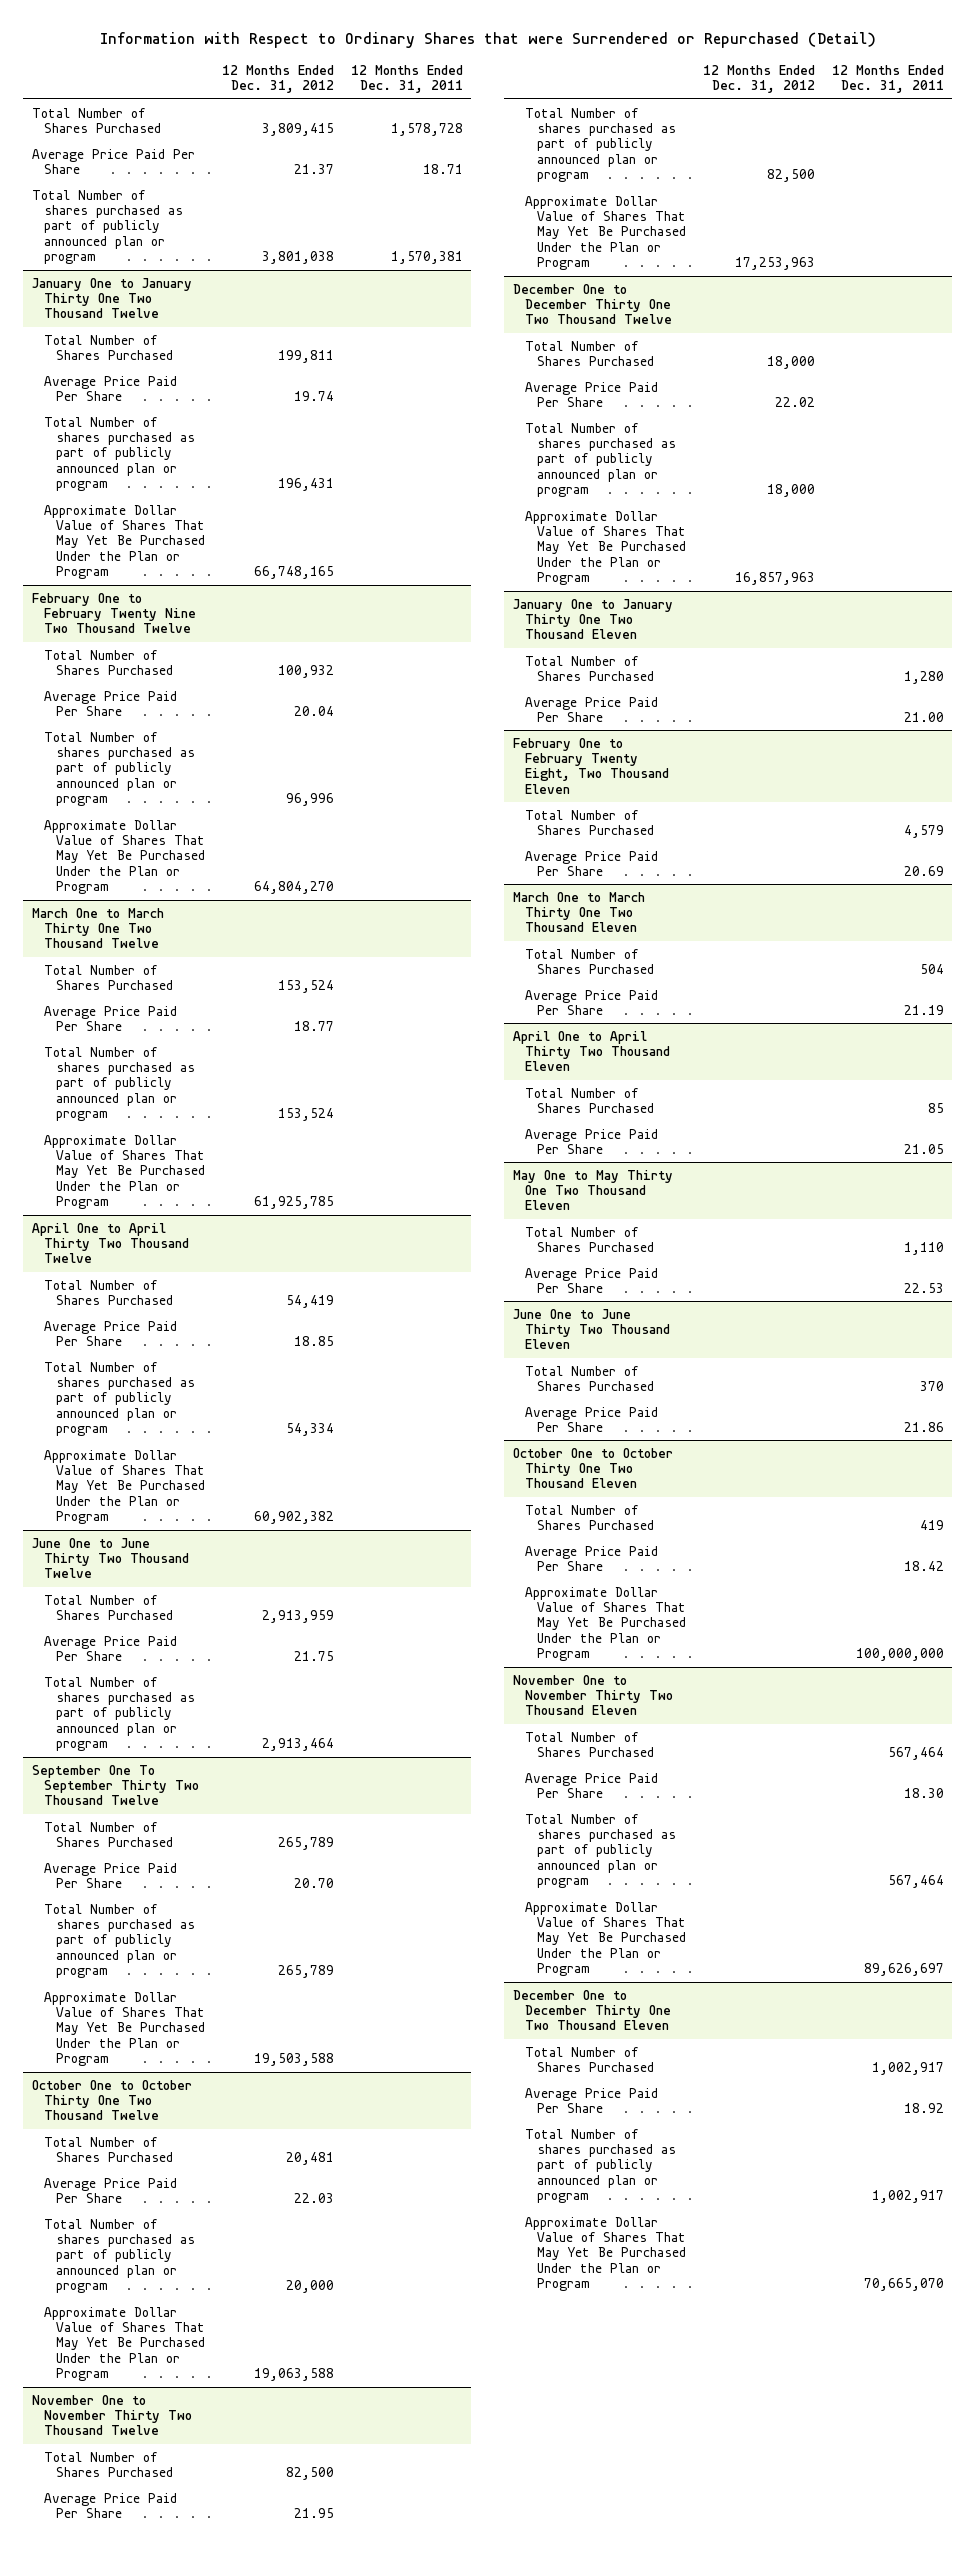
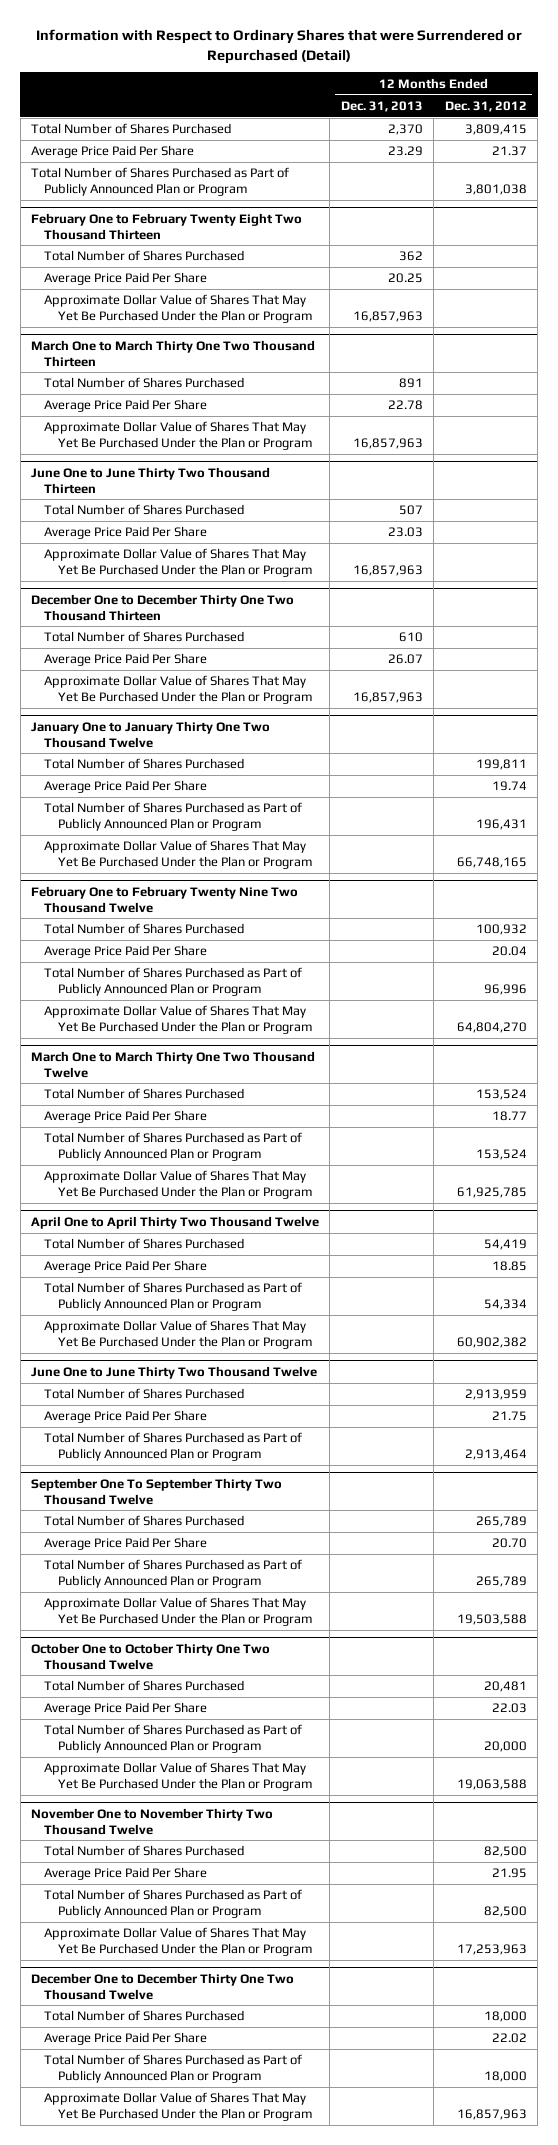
- | 12 Months Ended Dec. 31, 2012 | 12 Months Ended Dec. 31, 2011
+ | 12 Months Ended Dec. 31, 2013 | 12 Months Ended Dec. 31, 2012
- Total Number of shares purchased as part of publicly announced plan or program | 3,801,038 | 1,570,381
+ Total Number of Shares Purchased as Part of Publicly Announced Plan or Program | | 3,801,038
+ February One to February Twenty Eight Two Thousand Thirteen
+ Total Number of Shares Purchased | 362 |
+ Average Price Paid Per Share | 20.25 |
+ Approximate Dollar Value of Shares That May Yet Be Purchased Under the Plan or Program | 16,857,963 |
+ March One to March Thirty One Two Thousand Thirteen
+ Total Number of Shares Purchased | 891 |
+ Average Price Paid Per Share | 22.78 |
+ Approximate Dollar Value of Shares That May Yet Be Purchased Under the Plan or Program | 16,857,963 |
+ June One to June Thirty Two Thousand Thirteen
+ Total Number of Shares Purchased | 507 |
+ Average Price Paid Per Share | 23.03 |
+ Approximate Dollar Value of Shares That May Yet Be Purchased Under the Plan or Program | 16,857,963 |
+ December One to December Thirty One Two Thousand Thirteen
+ Total Number of Shares Purchased | 610 |
+ Average Price Paid Per Share | 26.07 |
+ Approximate Dollar Value of Shares That May Yet Be Purchased Under the Plan or Program | 16,857,963 |
@ January One to January Thirty One Two Thousand Twelve
- Total Number of shares purchased as part of publicly announced plan or program | 196,431 |
+ Total Number of Shares Purchased as Part of Publicly Announced Plan or Program | | 196,431
@ February One to February Twenty Nine Two Thousand Twelve
- Total Number of shares purchased as part of publicly announced plan or program | 96,996 |
+ Total Number of Shares Purchased as Part of Publicly Announced Plan or Program | | 96,996
@ March One to March Thirty One Two Thousand Twelve
- Total Number of shares purchased as part of publicly announced plan or program | 153,524 |
+ Total Number of Shares Purchased as Part of Publicly Announced Plan or Program | | 153,524
@ April One to April Thirty Two Thousand Twelve
- Total Number of shares purchased as part of publicly announced plan or program | 54,334 |
+ Total Number of Shares Purchased as Part of Publicly Announced Plan or Program | | 54,334
@ June One to June Thirty Two Thousand Twelve
- Total Number of shares purchased as part of publicly announced plan or program | 2,913,464 |
+ Total Number of Shares Purchased as Part of Publicly Announced Plan or Program | | 2,913,464
@ September One To September Thirty Two Thousand Twelve
- Total Number of shares purchased as part of publicly announced plan or program | 265,789 |
+ Total Number of Shares Purchased as Part of Publicly Announced Plan or Program | | 265,789
@ October One to October Thirty One Two Thousand Twelve
- Total Number of shares purchased as part of publicly announced plan or program | 20,000 |
+ Total Number of Shares Purchased as Part of Publicly Announced Plan or Program | | 20,000
@ November One to November Thirty Two Thousand Twelve
- Total Number of shares purchased as part of publicly announced plan or program | 82,500 |
+ Total Number of Shares Purchased as Part of Publicly Announced Plan or Program | | 82,500
@ December One to December Thirty One Two Thousand Twelve
- Total Number of shares purchased as part of publicly announced plan or program | 18,000 |
+ Total Number of Shares Purchased as Part of Publicly Announced Plan or Program | | 18,000
- January One to January Thirty One Two Thousand Eleven
- Total Number of Shares Purchased | | 1,280
- Average Price Paid Per Share | | 21.00
- February One to February Twenty Eight, Two Thousand Eleven
- Total Number of Shares Purchased | | 4,579
- Average Price Paid Per Share | | 20.69
- March One to March Thirty One Two Thousand Eleven
- Total Number of Shares Purchased | | 504
- Average Price Paid Per Share | | 21.19
- April One to April Thirty Two Thousand Eleven
- Total Number of Shares Purchased | | 85
- Average Price Paid Per Share | | 21.05
- May One to May Thirty One Two Thousand Eleven
- Total Number of Shares Purchased | | 1,110
- Average Price Paid Per Share | | 22.53
- June One to June Thirty Two Thousand Eleven
- Total Number of Shares Purchased | | 370
- Average Price Paid Per Share | | 21.86
- October One to October Thirty One Two Thousand Eleven
- Total Number of Shares Purchased | | 419
- Average Price Paid Per Share | | 18.42
- Approximate Dollar Value of Shares That May Yet Be Purchased Under the Plan or Program | | 100,000,000
- November One to November Thirty Two Thousand Eleven
- Total Number of Shares Purchased | | 567,464
- Average Price Paid Per Share | | 18.30
- Total Number of shares purchased as part of publicly announced plan or program | | 567,464
- Approximate Dollar Value of Shares That May Yet Be Purchased Under the Plan or Program | | 89,626,697
- December One to December Thirty One Two Thousand Eleven
- Total Number of Shares Purchased | | 1,002,917
- Average Price Paid Per Share | | 18.92
- Total Number of shares purchased as part of publicly announced plan or program | | 1,002,917
- Approximate Dollar Value of Shares That May Yet Be Purchased Under the Plan or Program | | 70,665,070

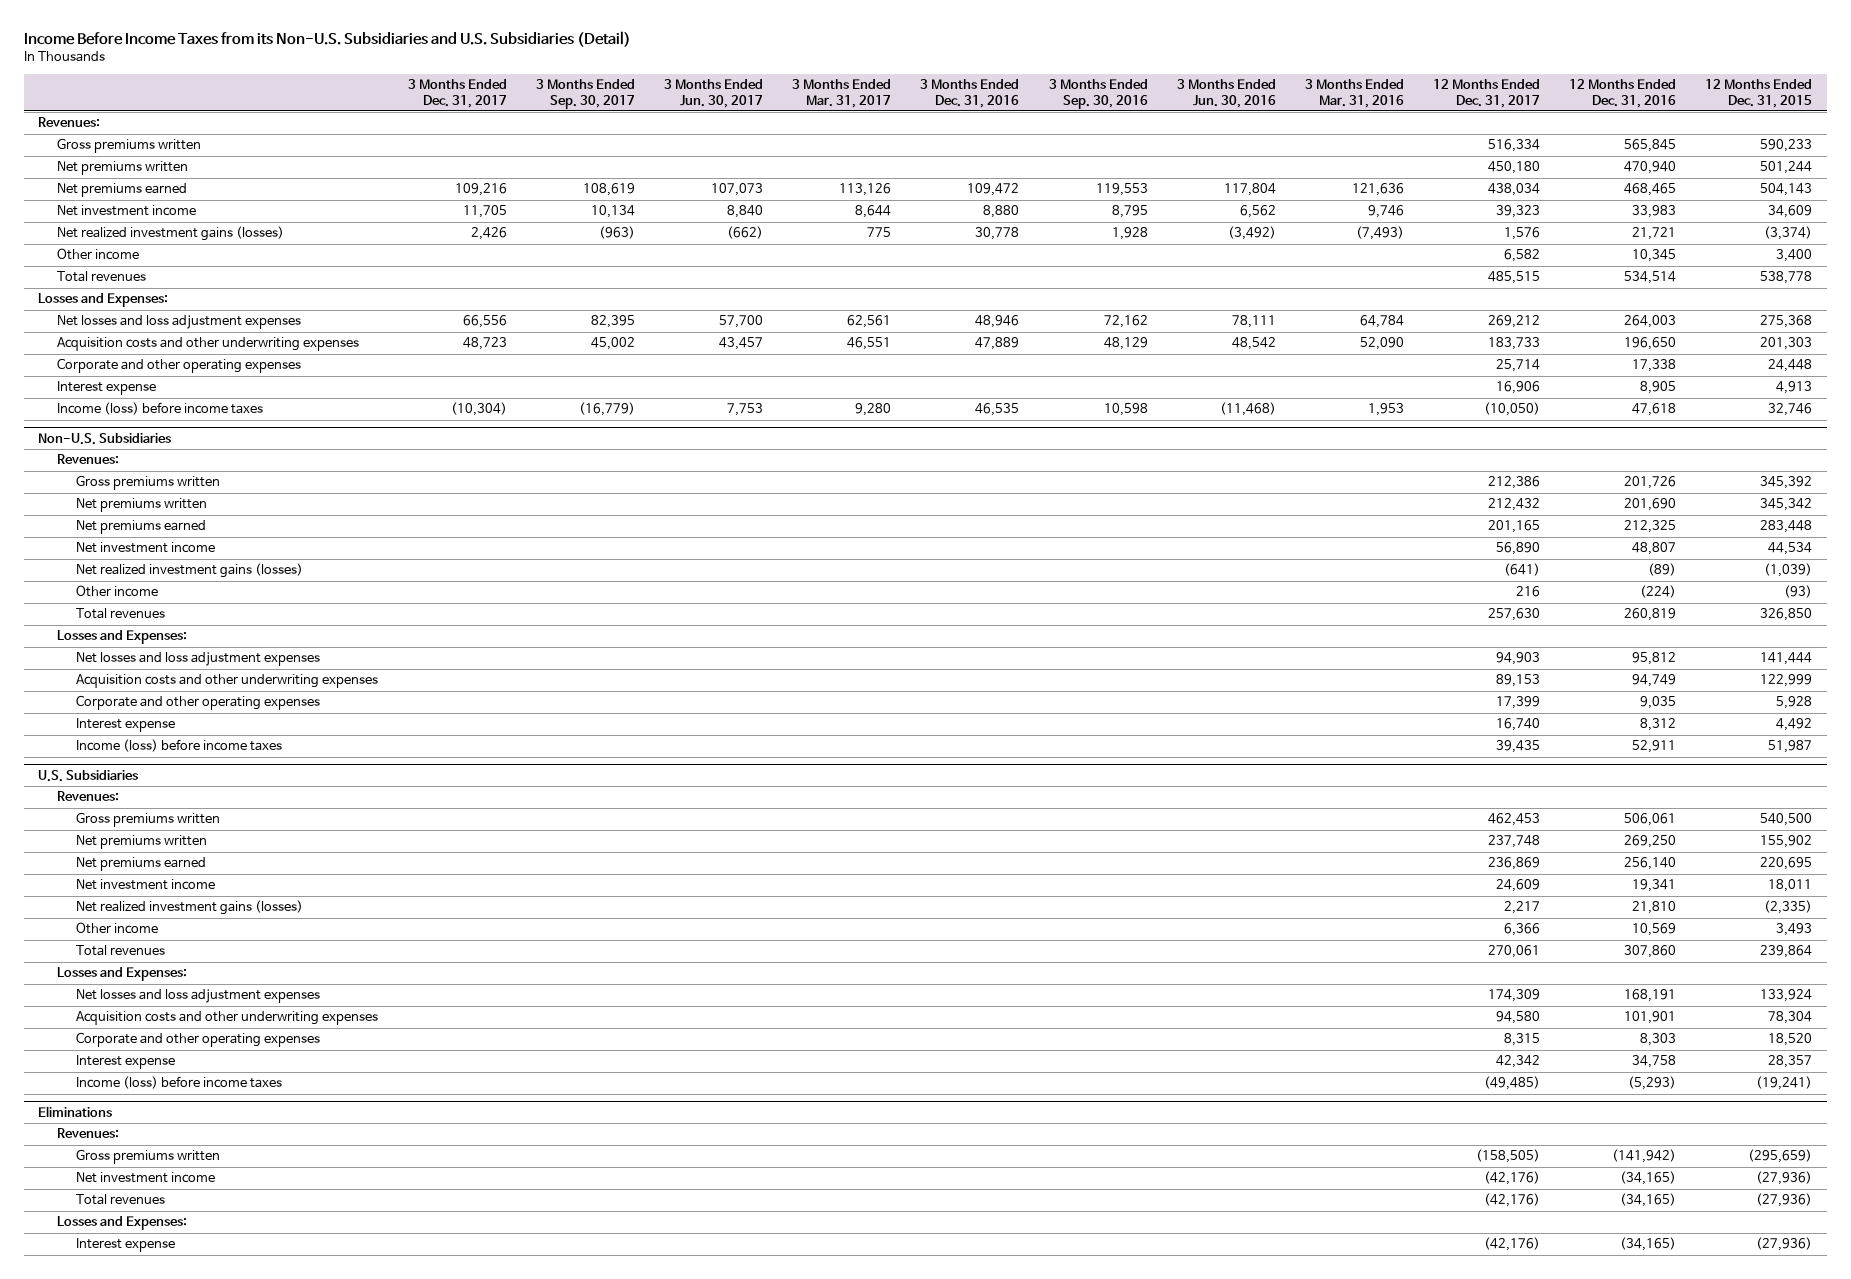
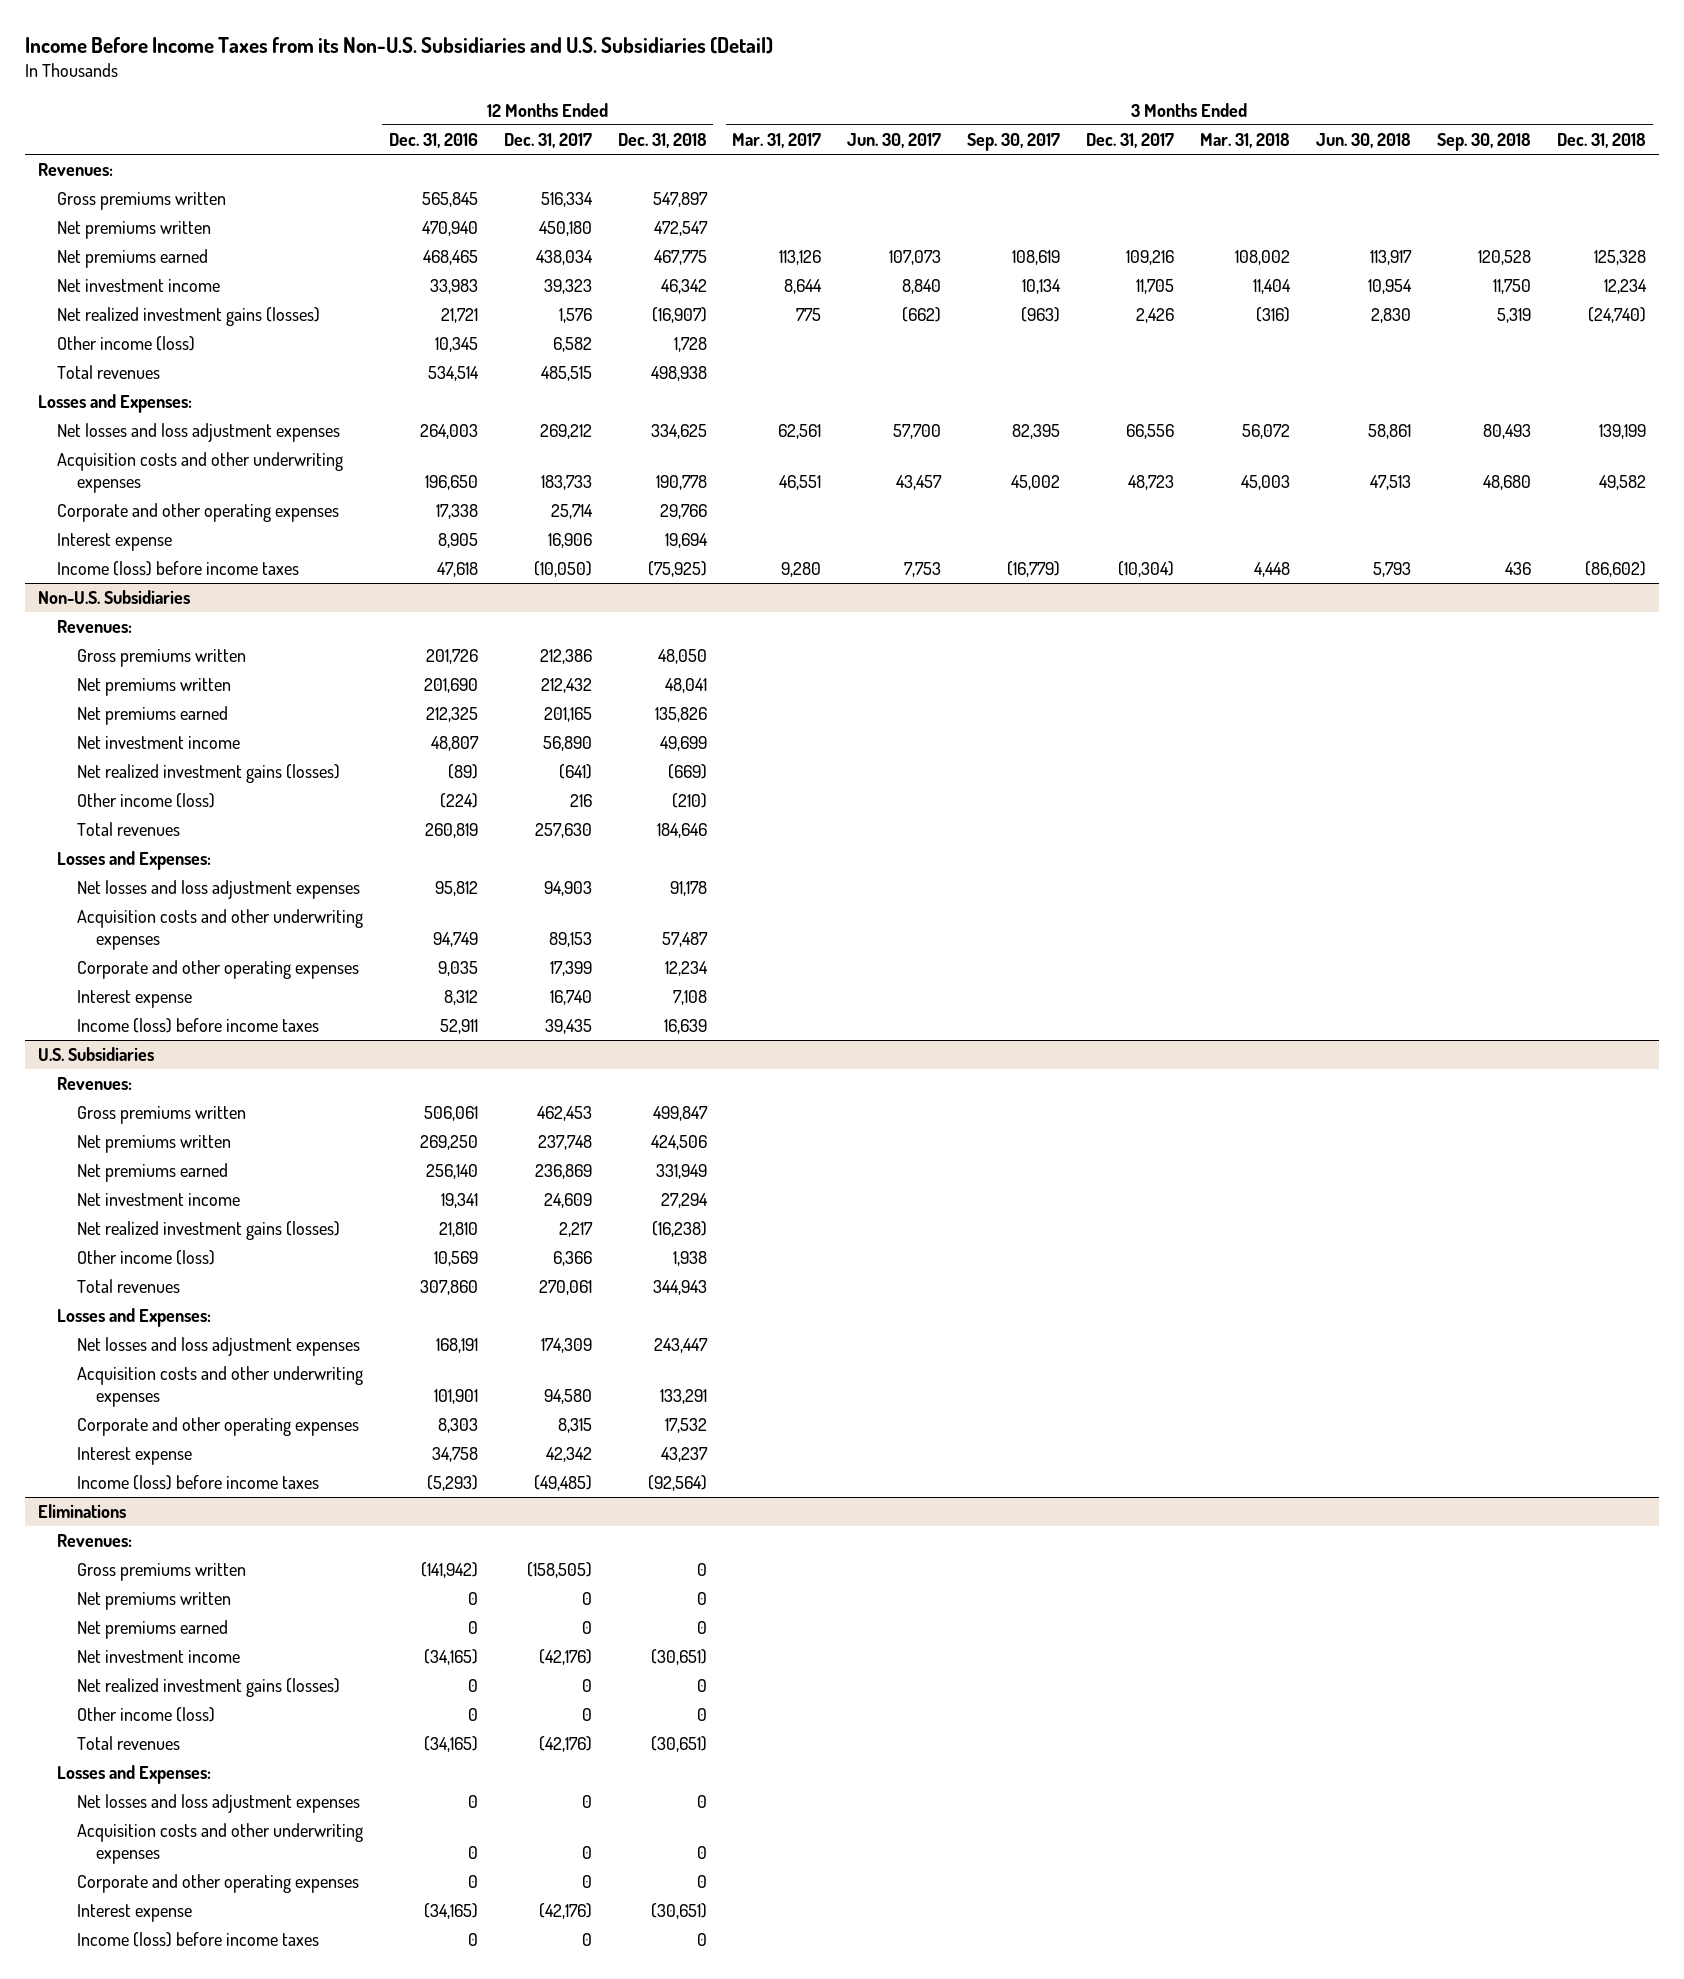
- | 3 Months Ended Dec. 31, 2017 | 3 Months Ended Sep. 30, 2017 | 3 Months Ended Jun. 30, 2017 | 3 Months Ended Mar. 31, 2017 | 3 Months Ended Dec. 31, 2016 | 3 Months Ended Sep. 30, 2016 | 3 Months Ended Jun. 30, 2016 | 3 Months Ended Mar. 31, 2016 | 12 Months Ended Dec. 31, 2017 | 12 Months Ended Dec. 31, 2016 | 12 Months Ended Dec. 31, 2015
+ | 12 Months Ended Dec. 31, 2016 | 12 Months Ended Dec. 31, 2017 | 12 Months Ended Dec. 31, 2018 | 3 Months Ended Mar. 31, 2017 | 3 Months Ended Jun. 30, 2017 | 3 Months Ended Sep. 30, 2017 | 3 Months Ended Dec. 31, 2017 | 3 Months Ended Mar. 31, 2018 | 3 Months Ended Jun. 30, 2018 | 3 Months Ended Sep. 30, 2018 | 3 Months Ended Dec. 31, 2018
- Other income | | | | | | | | | 6,582 | 10,345 | 3,400
+ Other income (loss) | 10,345 | 6,582 | 1,728 | | | | | | | |
@ Non-U.S. Subsidiaries
- Other income | | | | | | | | | 216 | (224) | (93)
+ Other income (loss) | (224) | 216 | (210) | | | | | | | |
@ U.S. Subsidiaries
- Other income | | | | | | | | | 6,366 | 10,569 | 3,493
+ Other income (loss) | 10,569 | 6,366 | 1,938 | | | | | | | |
@ Eliminations
+ Net premiums written | 0 | 0 | 0 | | | | | | | |
+ Net premiums earned | 0 | 0 | 0 | | | | | | | |
+ Net realized investment gains (losses) | 0 | 0 | 0 | | | | | | | |
+ Other income (loss) | 0 | 0 | 0 | | | | | | | |
+ Net losses and loss adjustment expenses | 0 | 0 | 0 | | | | | | | |
+ Acquisition costs and other underwriting expenses | 0 | 0 | 0 | | | | | | | |
+ Corporate and other operating expenses | 0 | 0 | 0 | | | | | | | |
+ Income (loss) before income taxes | 0 | 0 | 0 | | | | | | | |

